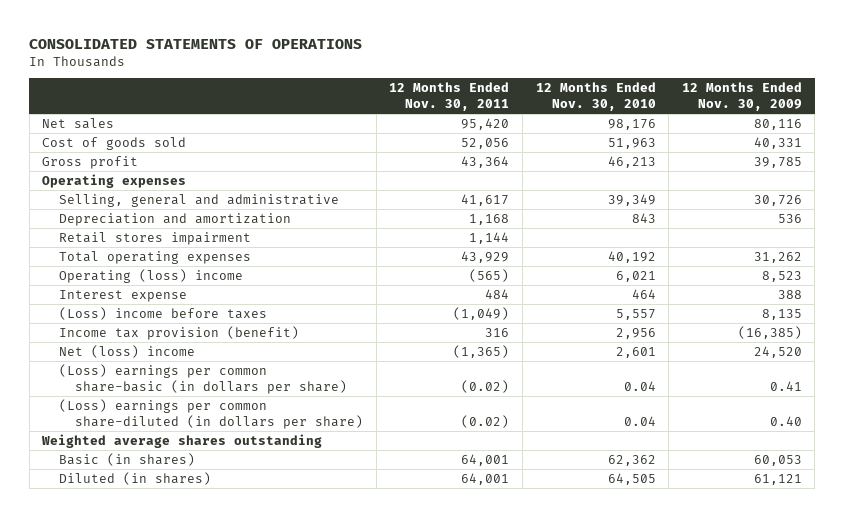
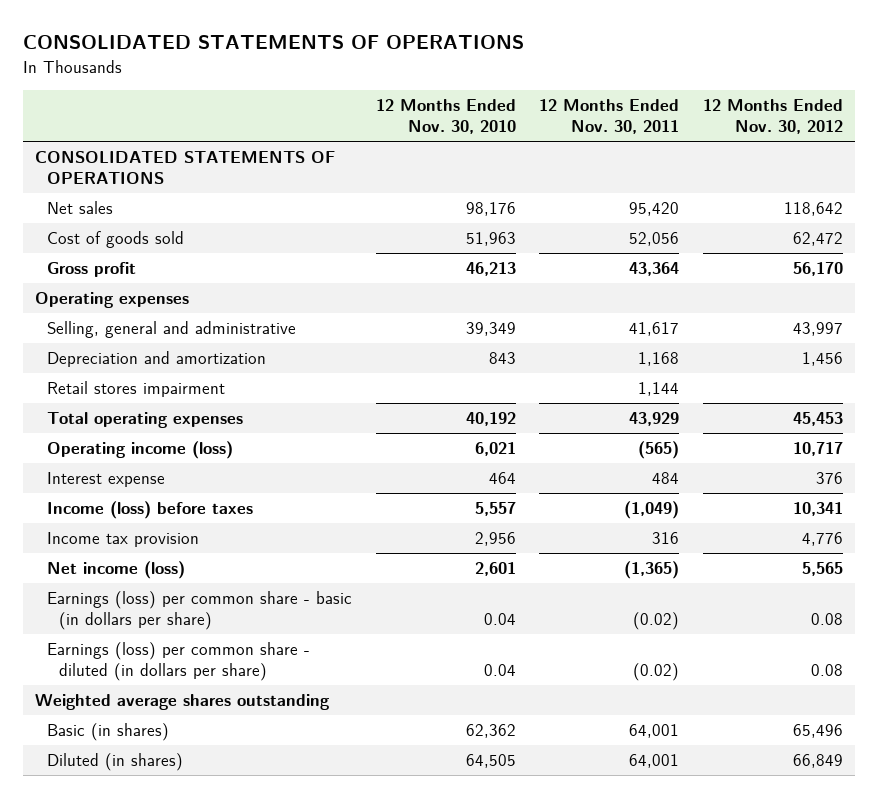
- | 12 Months Ended Nov. 30, 2011 | 12 Months Ended Nov. 30, 2010 | 12 Months Ended Nov. 30, 2009
+ | 12 Months Ended Nov. 30, 2010 | 12 Months Ended Nov. 30, 2011 | 12 Months Ended Nov. 30, 2012
+ CONSOLIDATED STATEMENTS OF OPERATIONS
- Operating (loss) income | (565) | 6,021 | 8,523
+ Operating income (loss) | 6,021 | (565) | 10,717
- (Loss) income before taxes | (1,049) | 5,557 | 8,135
- Income tax provision (benefit) | 316 | 2,956 | (16,385)
- Net (loss) income | (1,365) | 2,601 | 24,520
- (Loss) earnings per common share-basic (in dollars per share) | (0.02) | 0.04 | 0.41
- (Loss) earnings per common share-diluted (in dollars per share) | (0.02) | 0.04 | 0.40
+ Income (loss) before taxes | 5,557 | (1,049) | 10,341
+ Income tax provision | 2,956 | 316 | 4,776
+ Net income (loss) | 2,601 | (1,365) | 5,565
+ Earnings (loss) per common share - basic (in dollars per share) | 0.04 | (0.02) | 0.08
+ Earnings (loss) per common share - diluted (in dollars per share) | 0.04 | (0.02) | 0.08

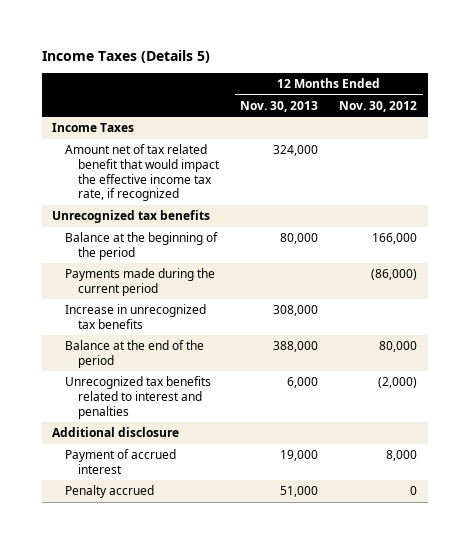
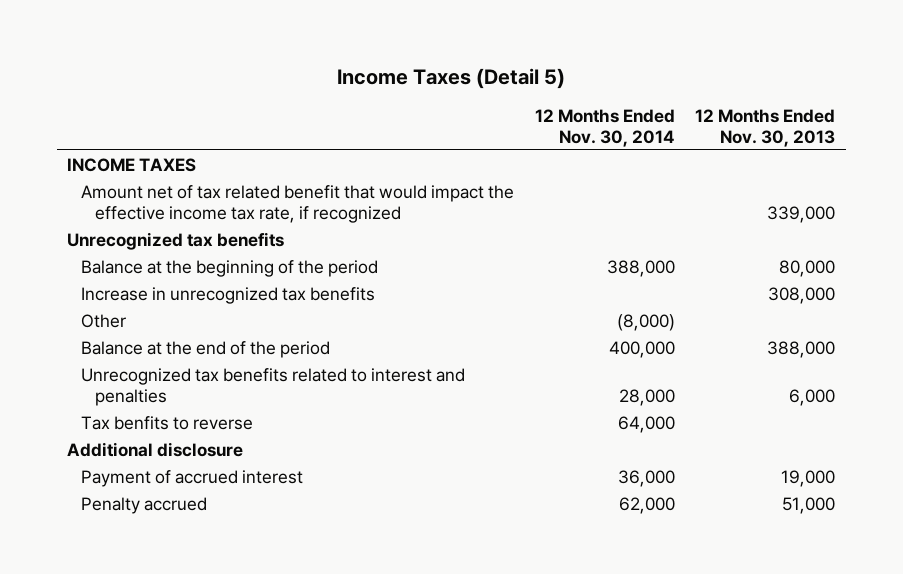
- Income Taxes (Details 5)
+ Income Taxes (Detail 5)
- | 12 Months Ended Nov. 30, 2013 | 12 Months Ended Nov. 30, 2012
+ | 12 Months Ended Nov. 30, 2014 | 12 Months Ended Nov. 30, 2013
- Income Taxes
- Amount net of tax related benefit that would impact the effective income tax rate, if recognized | 324,000 |
+ INCOME TAXES
+ Amount net of tax related benefit that would impact the effective income tax rate, if recognized | | 339,000
- Payments made during the current period | | (86,000)
+ Other | (8,000) |
+ Tax benfits to reverse | 64,000 |

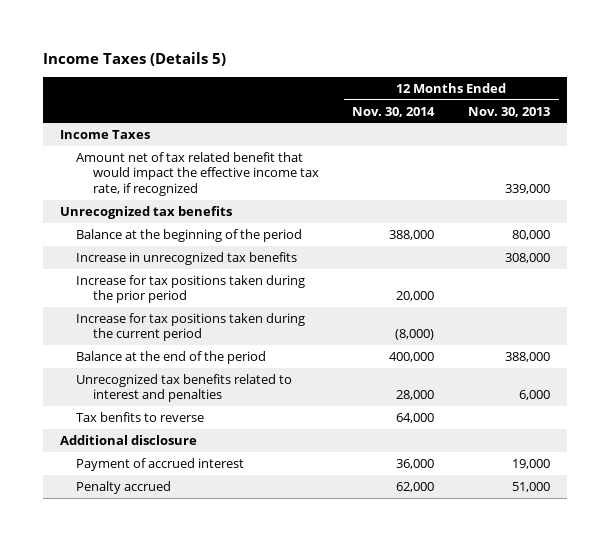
- Income Taxes (Detail 5)
+ Income Taxes (Details 5)
- INCOME TAXES
+ Income Taxes
- Other | (8,000) |
+ Increase for tax positions taken during the prior period | 20,000 |
+ Increase for tax positions taken during the current period | (8,000) |

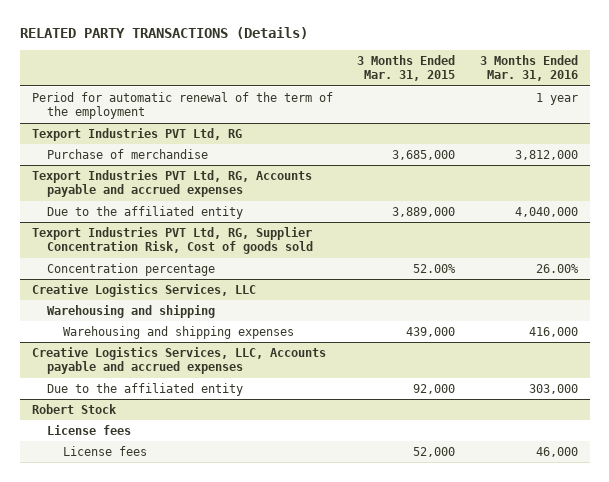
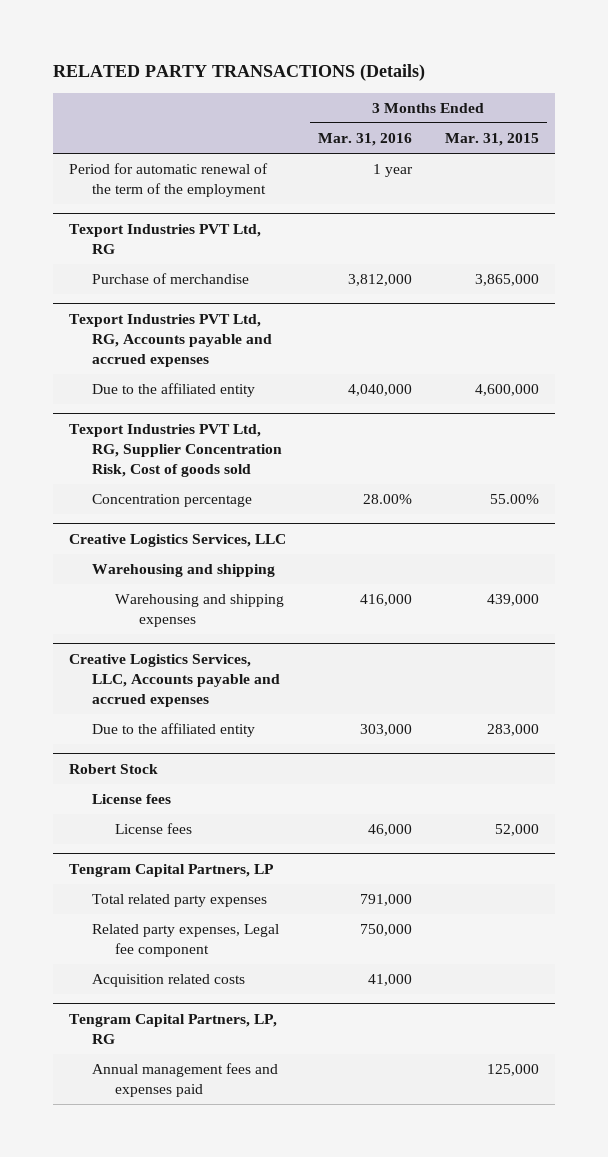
- | 3 Months Ended Mar. 31, 2015 | 3 Months Ended Mar. 31, 2016
+ | 3 Months Ended Mar. 31, 2016 | 3 Months Ended Mar. 31, 2015
@ Texport Industries PVT Ltd, RG
- Purchase of merchandise | 3,685,000 | 3,812,000
+ Purchase of merchandise | 3,812,000 | 3,865,000
@ Texport Industries PVT Ltd, RG, Accounts payable and accrued expenses
- Due to the affiliated entity | 3,889,000 | 4,040,000
+ Due to the affiliated entity | 4,040,000 | 4,600,000
@ Texport Industries PVT Ltd, RG, Supplier Concentration Risk, Cost of goods sold
- Concentration percentage | 52.00% | 26.00%
+ Concentration percentage | 28.00% | 55.00%
@ Creative Logistics Services, LLC, Accounts payable and accrued expenses
- Due to the affiliated entity | 92,000 | 303,000
+ Due to the affiliated entity | 303,000 | 283,000
+ Tengram Capital Partners, LP
+ Total related party expenses | 791,000 |
+ Related party expenses, Legal fee component | 750,000 |
+ Acquisition related costs | 41,000 |
+ Tengram Capital Partners, LP, RG
+ Annual management fees and expenses paid | | 125,000

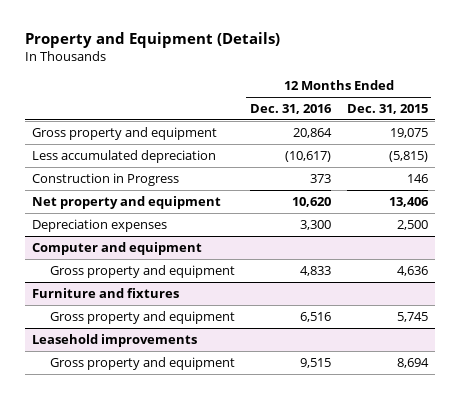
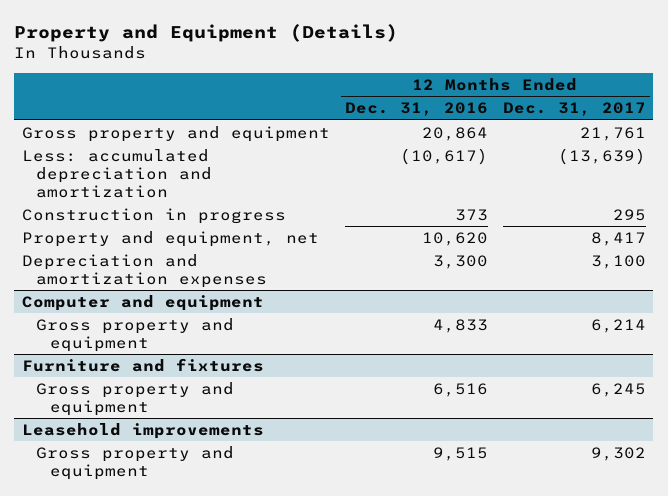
- | 12 Months Ended Dec. 31, 2016 | 12 Months Ended Dec. 31, 2015
+ | 12 Months Ended Dec. 31, 2016 | 12 Months Ended Dec. 31, 2017
- Less accumulated depreciation | (10,617) | (5,815)
- Construction in Progress | 373 | 146
- Net property and equipment | 10,620 | 13,406
- Depreciation expenses | 3,300 | 2,500
+ Less: accumulated depreciation and amortization | (10,617) | (13,639)
+ Construction in progress | 373 | 295
+ Property and equipment, net | 10,620 | 8,417
+ Depreciation and amortization expenses | 3,300 | 3,100

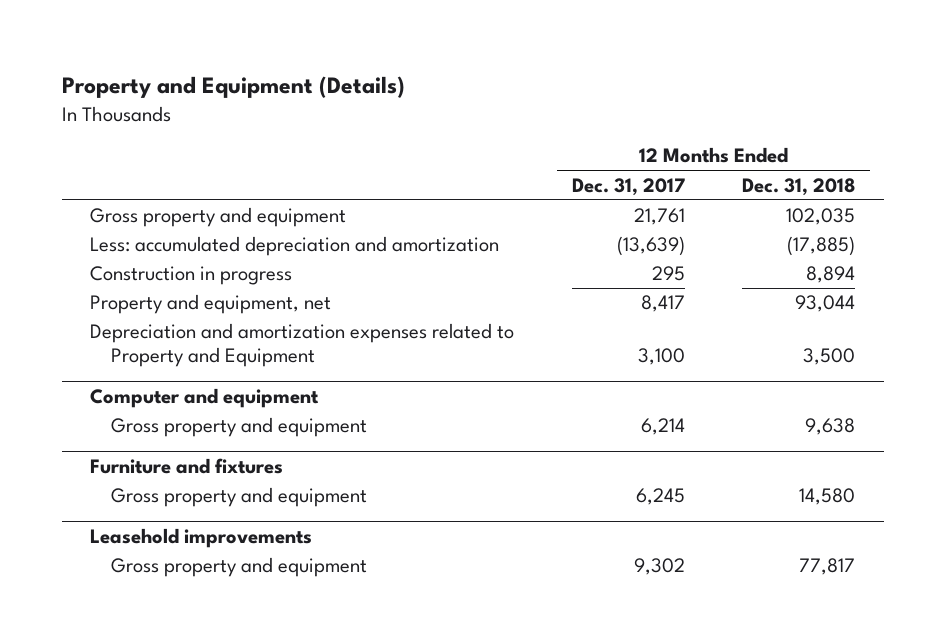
- | 12 Months Ended Dec. 31, 2016 | 12 Months Ended Dec. 31, 2017
+ | 12 Months Ended Dec. 31, 2017 | 12 Months Ended Dec. 31, 2018
- Depreciation and amortization expenses | 3,300 | 3,100
+ Depreciation and amortization expenses related to Property and Equipment | 3,100 | 3,500

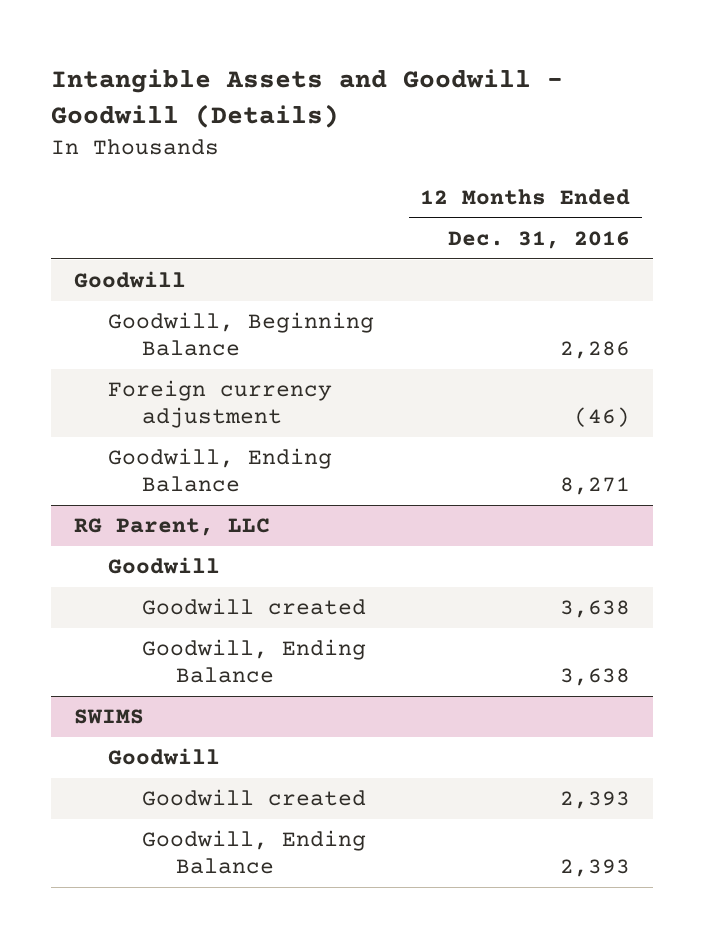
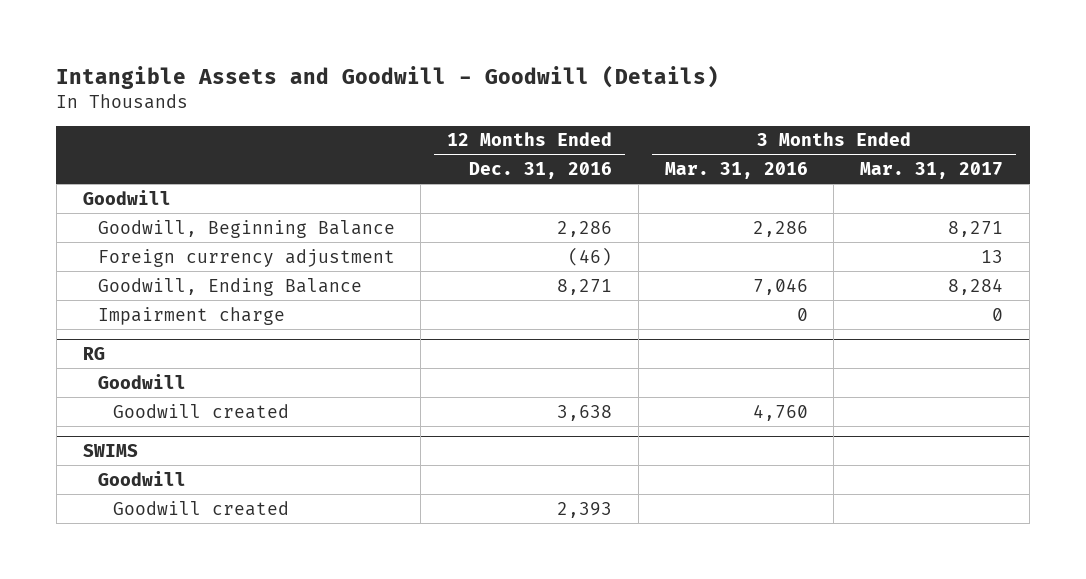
- | 12 Months Ended Dec. 31, 2016
+ | 12 Months Ended Dec. 31, 2016 | 3 Months Ended Mar. 31, 2016 | 3 Months Ended Mar. 31, 2017
- RG Parent, LLC
+ Impairment charge | | 0 | 0
+ RG
- Goodwill, Ending Balance | 3,638
@ SWIMS
- Goodwill, Ending Balance | 2,393

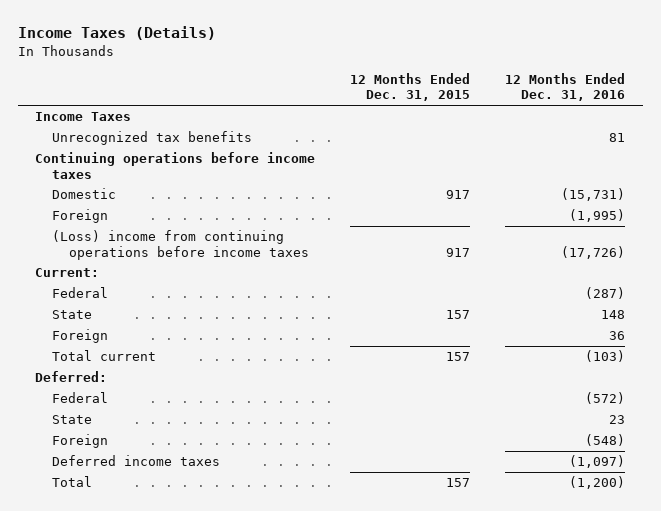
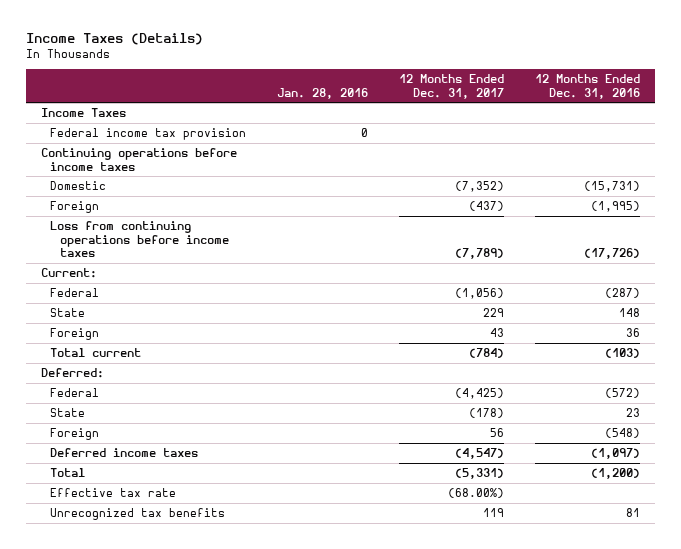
- | 12 Months Ended Dec. 31, 2015 | 12 Months Ended Dec. 31, 2016
+ | Jan. 28, 2016 | 12 Months Ended Dec. 31, 2017 | 12 Months Ended Dec. 31, 2016
+ Federal income tax provision | 0 | |
- (Loss) income from continuing operations before income taxes | 917 | (17,726)
+ Loss from continuing operations before income taxes | | (7,789) | (17,726)
+ Effective tax rate | | (68.00%) |
moved down: Unrecognized tax benefits | | 119 | 81

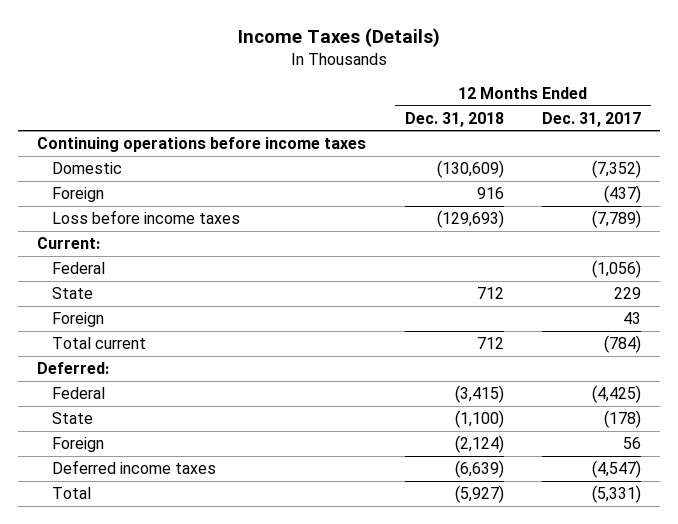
- | Jan. 28, 2016 | 12 Months Ended Dec. 31, 2017 | 12 Months Ended Dec. 31, 2016
+ | 12 Months Ended Dec. 31, 2018 | 12 Months Ended Dec. 31, 2017
- Income Taxes
- Federal income tax provision | 0 | |
- Loss from continuing operations before income taxes | | (7,789) | (17,726)
+ Loss before income taxes | (129,693) | (7,789)
- Effective tax rate | | (68.00%) |
- Unrecognized tax benefits | | 119 | 81

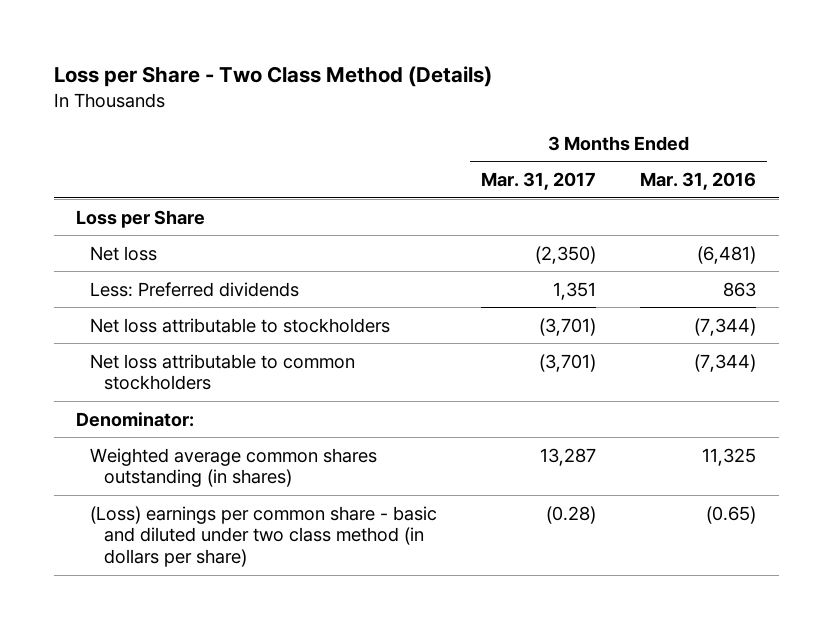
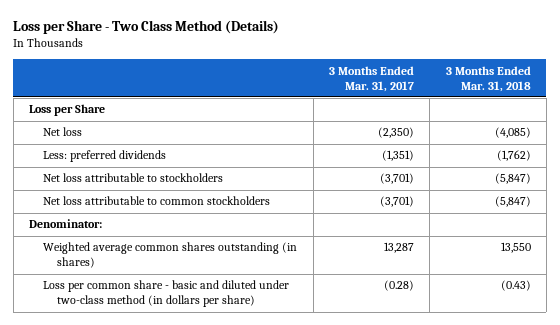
- | 3 Months Ended Mar. 31, 2017 | 3 Months Ended Mar. 31, 2016
+ | 3 Months Ended Mar. 31, 2017 | 3 Months Ended Mar. 31, 2018
- Less: Preferred dividends | 1,351 | 863
+ Less: preferred dividends | (1,351) | (1,762)
- (Loss) earnings per common share - basic and diluted under two class method (in dollars per share) | (0.28) | (0.65)
+ Loss per common share - basic and diluted under two-class method (in dollars per share) | (0.28) | (0.43)

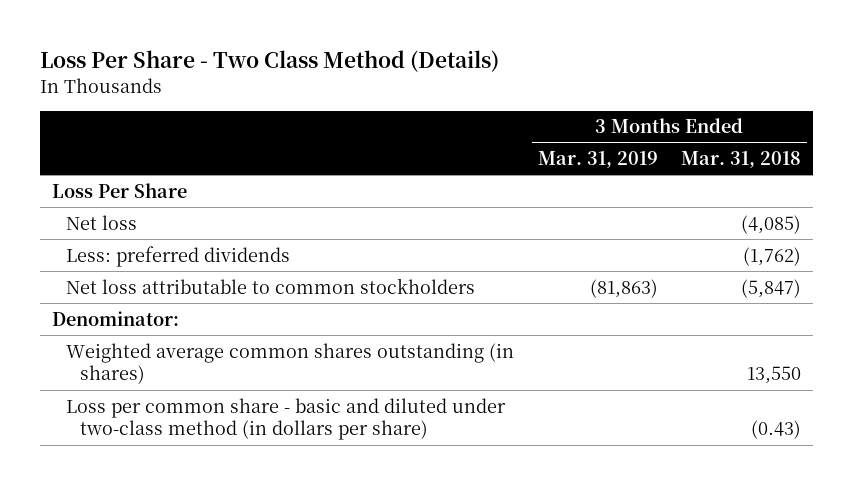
- Loss per Share - Two Class Method (Details)
+ Loss Per Share - Two Class Method (Details)
- | 3 Months Ended Mar. 31, 2017 | 3 Months Ended Mar. 31, 2018
+ | 3 Months Ended Mar. 31, 2019 | 3 Months Ended Mar. 31, 2018
- Loss per Share
+ Loss Per Share
- Net loss attributable to stockholders | (3,701) | (5,847)

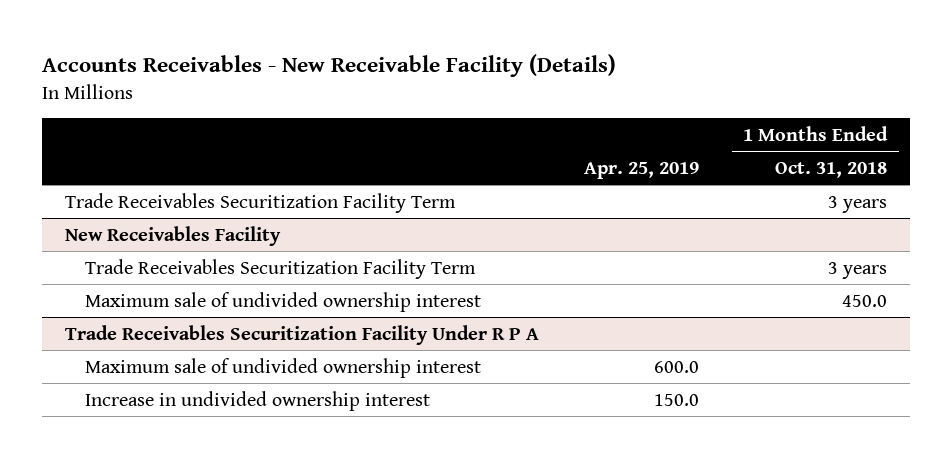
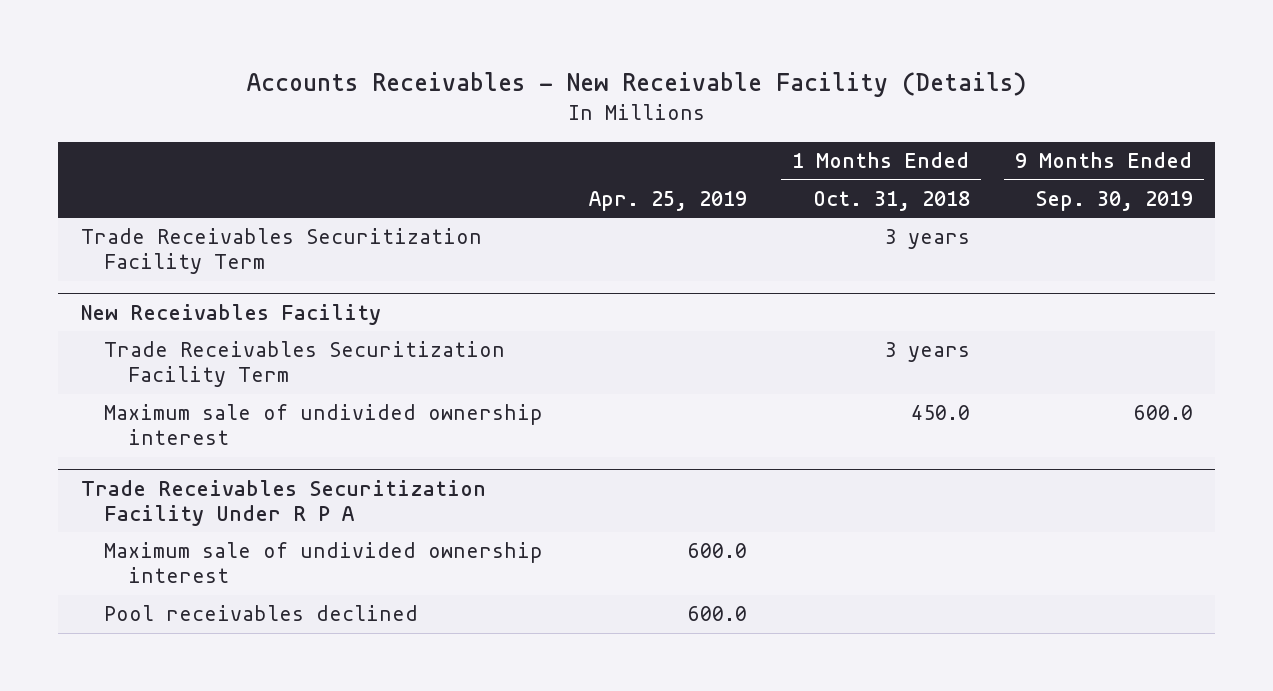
- | Apr. 25, 2019 | 1 Months Ended Oct. 31, 2018
+ | Apr. 25, 2019 | 1 Months Ended Oct. 31, 2018 | 9 Months Ended Sep. 30, 2019
@ Trade Receivables Securitization Facility Under R P A
- Increase in undivided ownership interest | 150.0 |
+ Pool receivables declined | 600.0 | |

